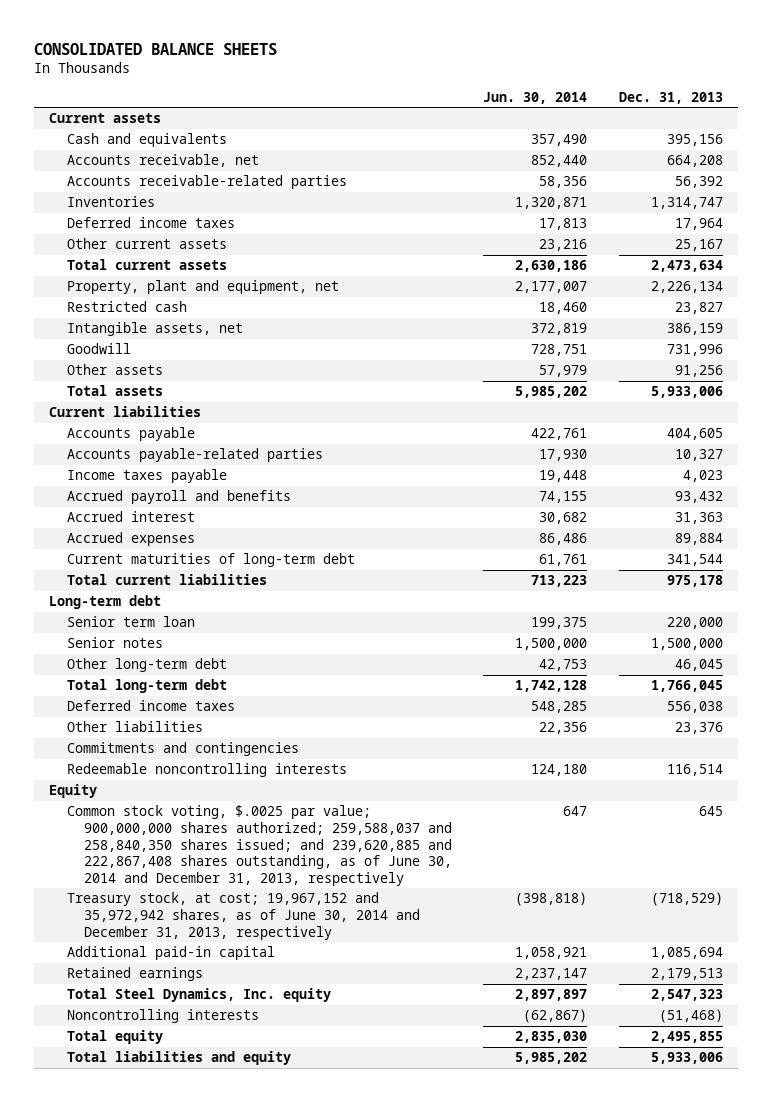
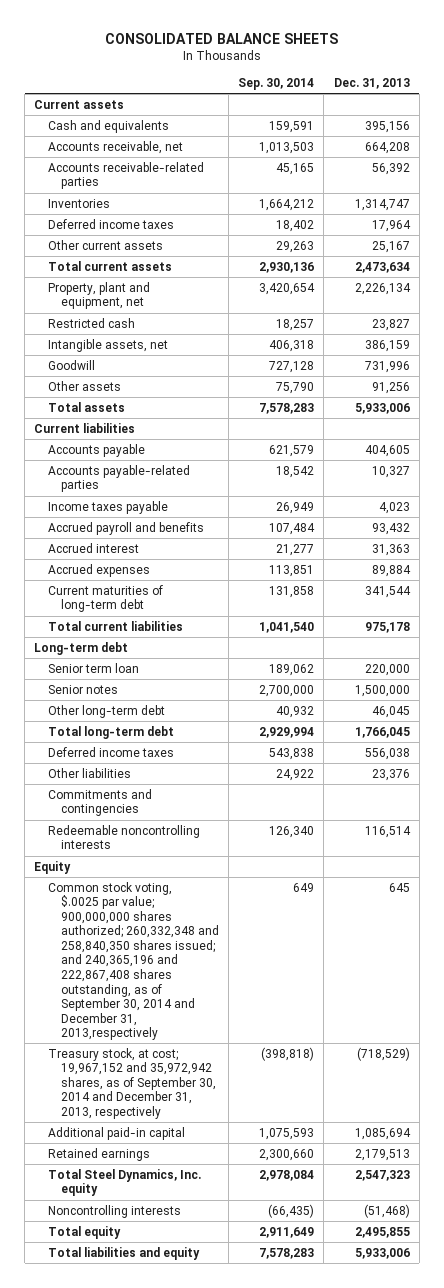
- | Jun. 30, 2014 | Dec. 31, 2013
+ | Sep. 30, 2014 | Dec. 31, 2013
- Common stock voting, $.0025 par value; 900,000,000 shares authorized; 259,588,037 and 258,840,350 shares issued; and 239,620,885 and 222,867,408 shares outstanding, as of June 30, 2014 and December 31, 2013, respectively | 647 | 645
- Treasury stock, at cost; 19,967,152 and 35,972,942 shares, as of June 30, 2014 and December 31, 2013, respectively | (398,818) | (718,529)
+ Common stock voting, $.0025 par value; 900,000,000 shares authorized; 260,332,348 and 258,840,350 shares issued; and 240,365,196 and 222,867,408 shares outstanding, as of September 30, 2014 and December 31, 2013,respectively | 649 | 645
+ Treasury stock, at cost; 19,967,152 and 35,972,942 shares, as of September 30, 2014 and December 31, 2013, respectively | (398,818) | (718,529)

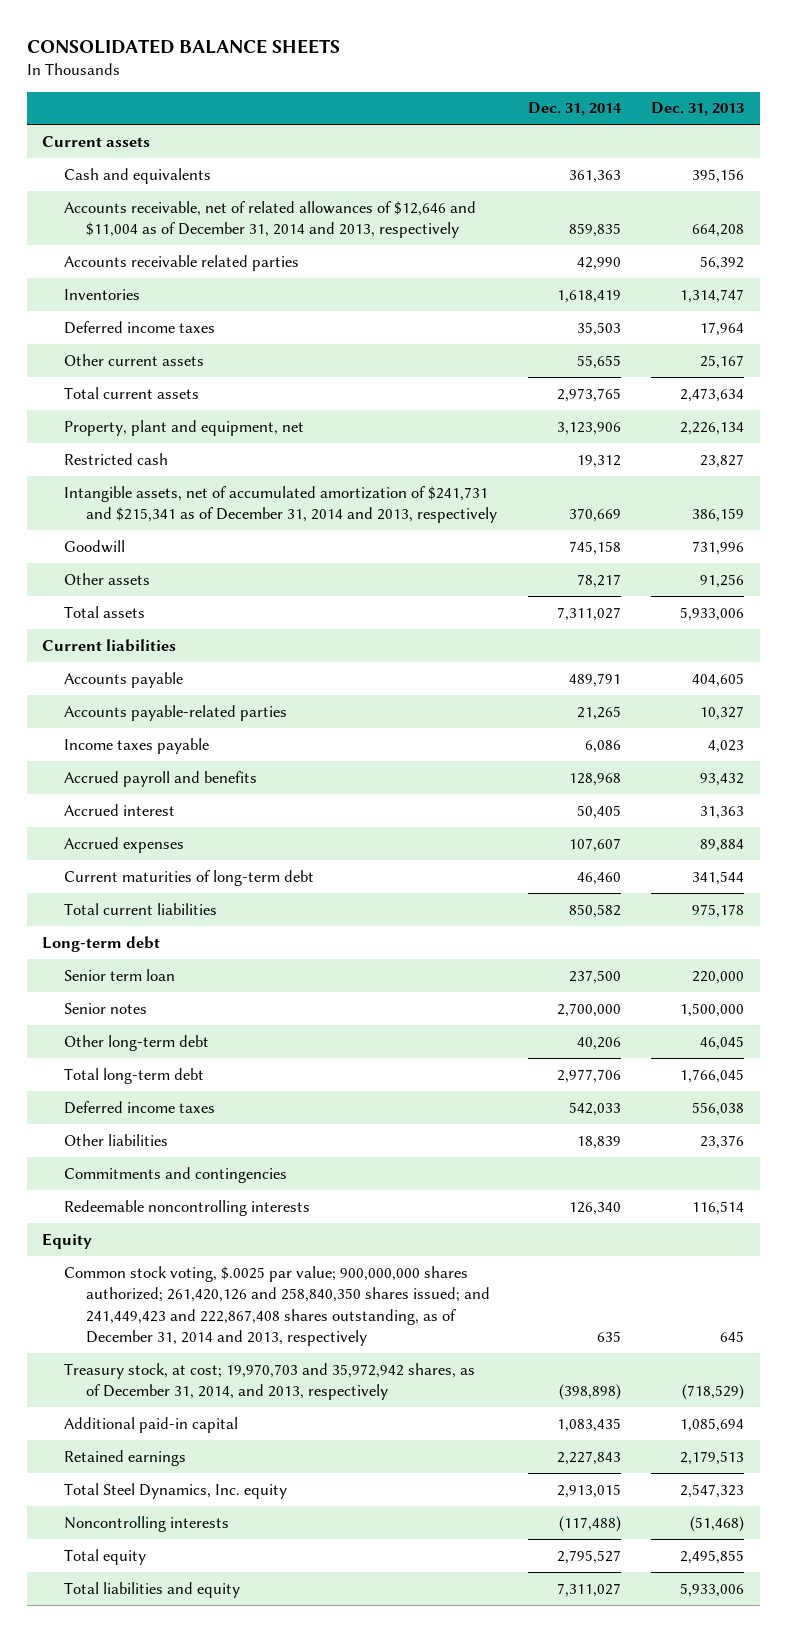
- | Sep. 30, 2014 | Dec. 31, 2013
+ | Dec. 31, 2014 | Dec. 31, 2013
- Accounts receivable, net | 1,013,503 | 664,208
- Accounts receivable-related parties | 45,165 | 56,392
+ Accounts receivable, net of related allowances of $12,646 and $11,004 as of December 31, 2014 and 2013, respectively | 859,835 | 664,208
+ Accounts receivable related parties | 42,990 | 56,392
- Intangible assets, net | 406,318 | 386,159
+ Intangible assets, net of accumulated amortization of $241,731 and $215,341 as of December 31, 2014 and 2013, respectively | 370,669 | 386,159
- Common stock voting, $.0025 par value; 900,000,000 shares authorized; 260,332,348 and 258,840,350 shares issued; and 240,365,196 and 222,867,408 shares outstanding, as of September 30, 2014 and December 31, 2013,respectively | 649 | 645
- Treasury stock, at cost; 19,967,152 and 35,972,942 shares, as of September 30, 2014 and December 31, 2013, respectively | (398,818) | (718,529)
+ Common stock voting, $.0025 par value; 900,000,000 shares authorized; 261,420,126 and 258,840,350 shares issued; and 241,449,423 and 222,867,408 shares outstanding, as of December 31, 2014 and 2013, respectively | 635 | 645
+ Treasury stock, at cost; 19,970,703 and 35,972,942 shares, as of December 31, 2014, and 2013, respectively | (398,898) | (718,529)

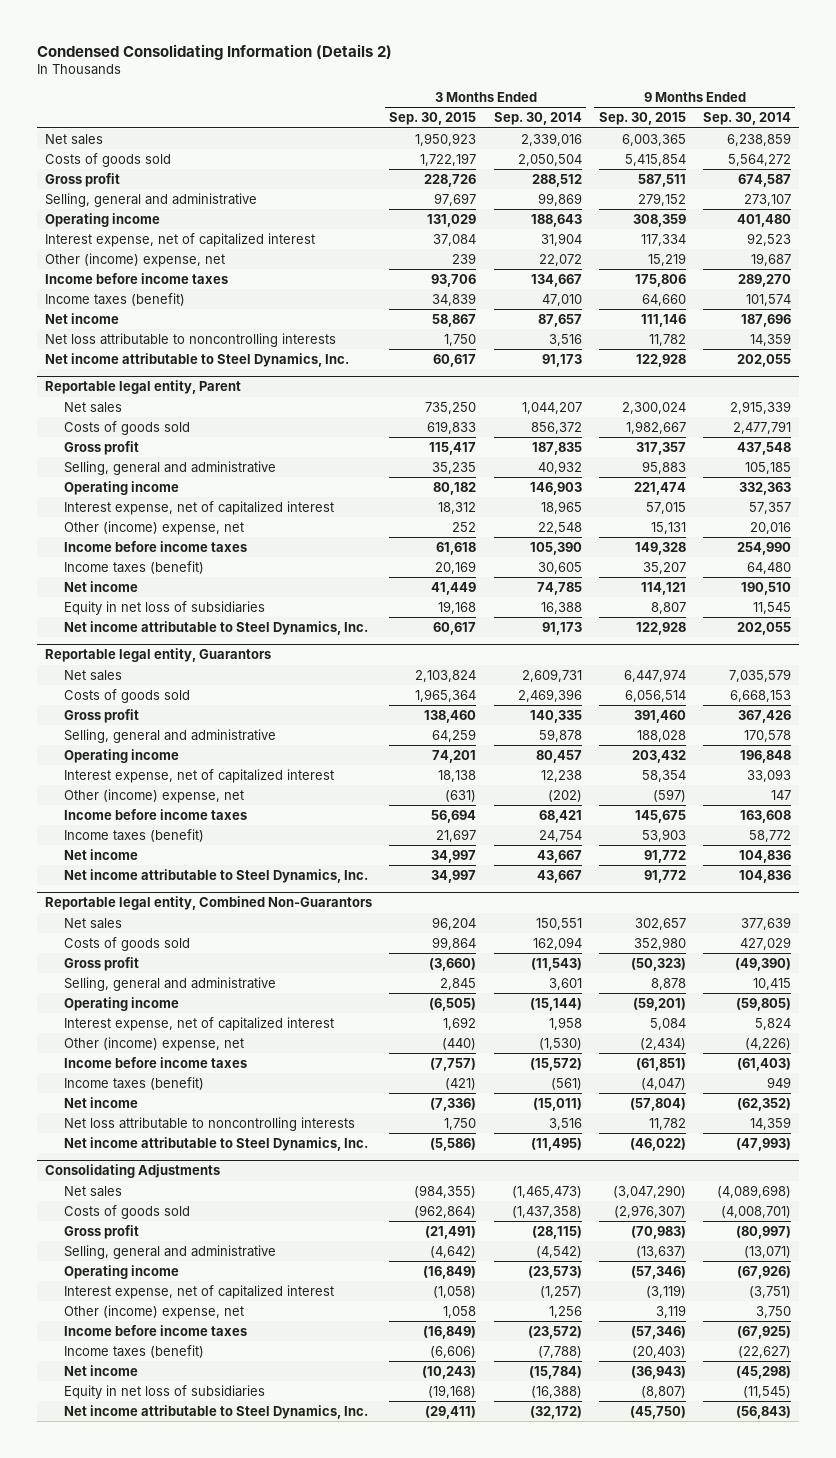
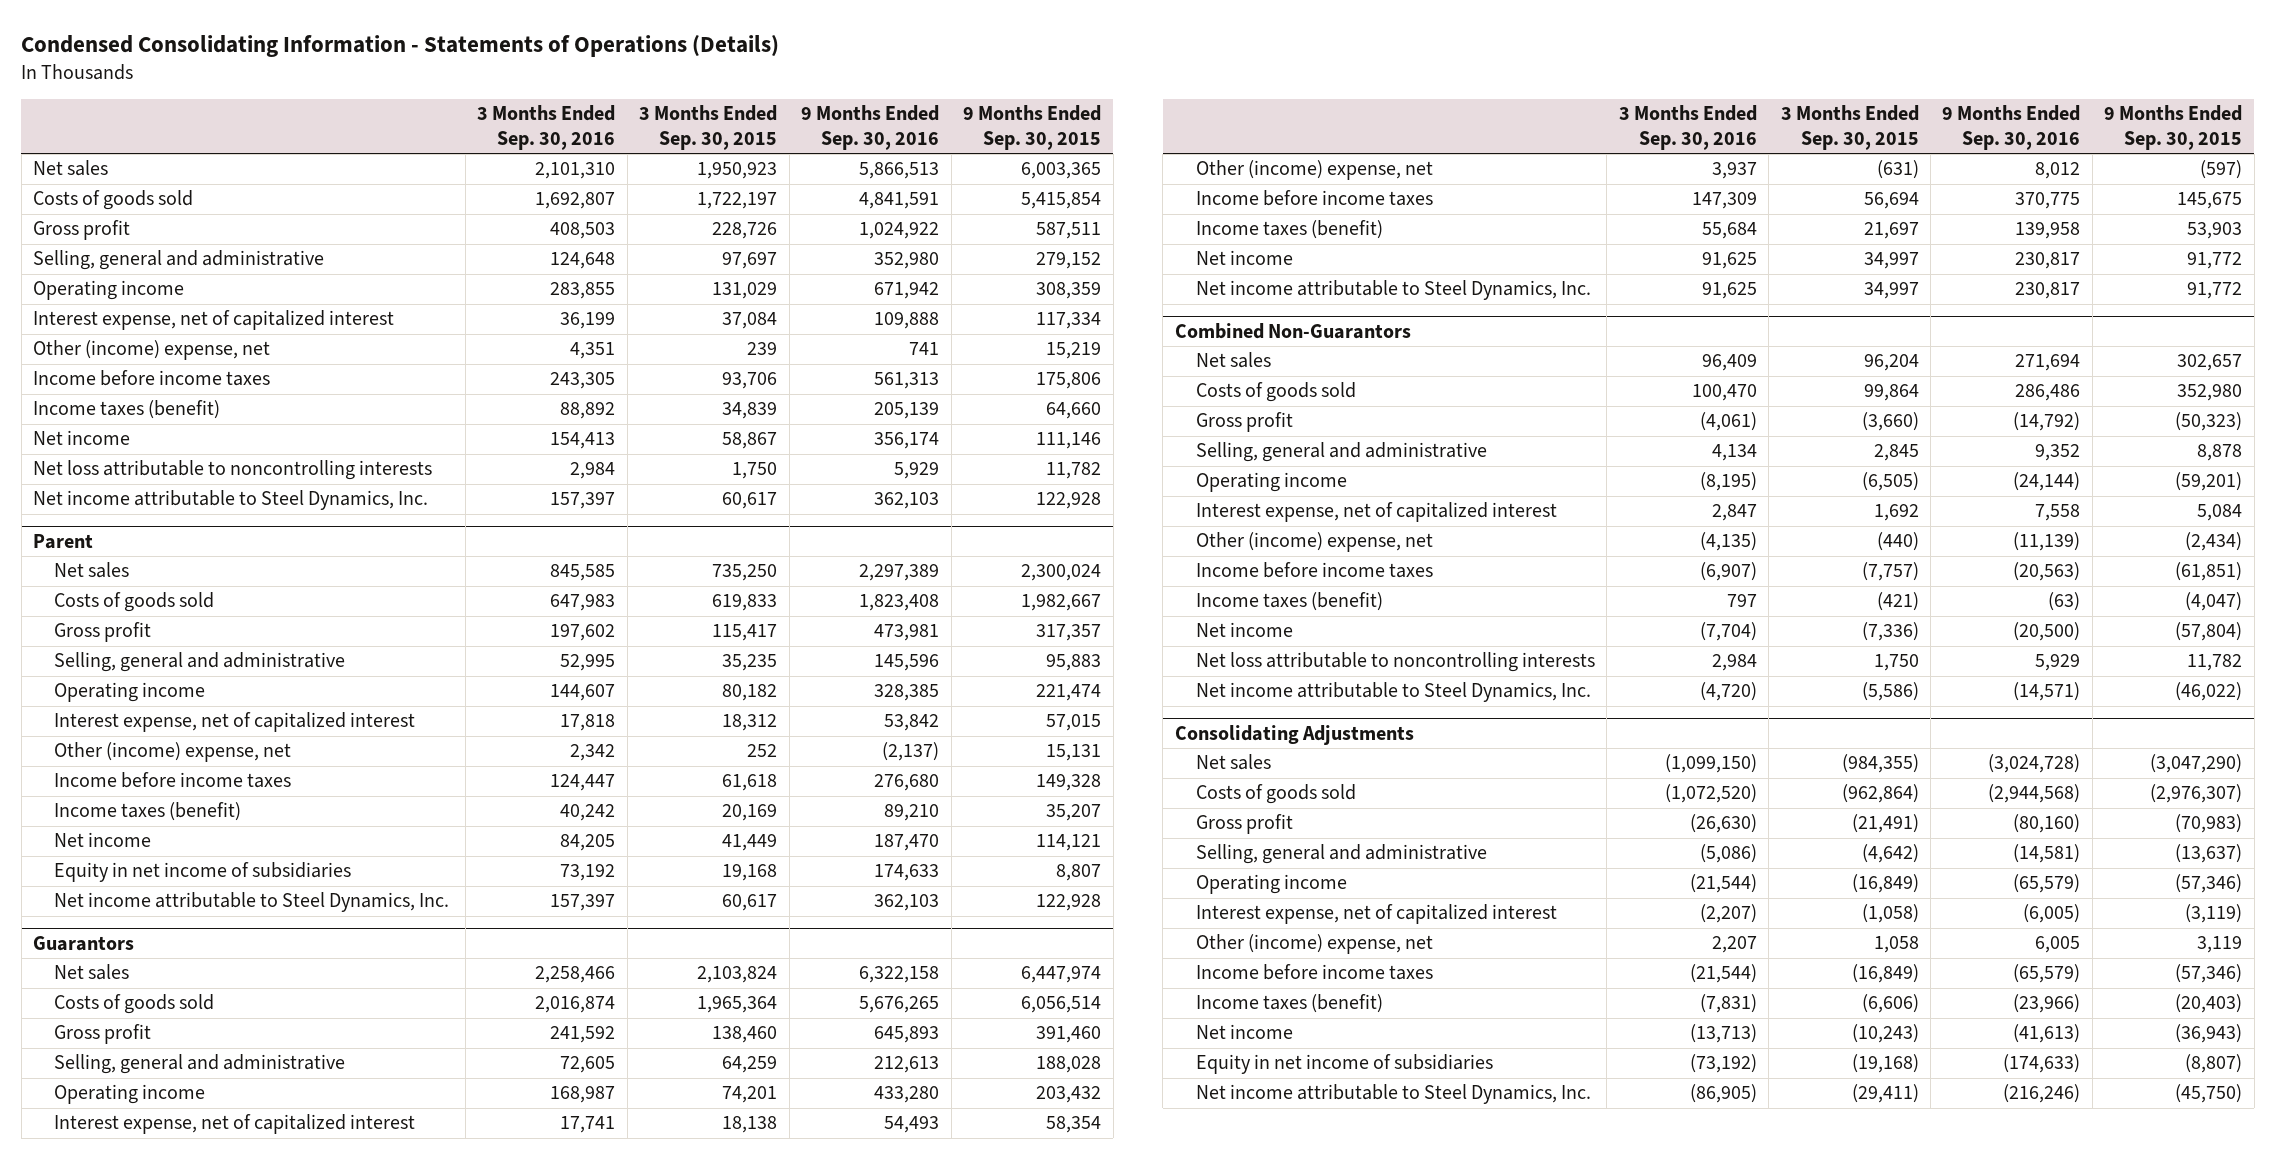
- Condensed Consolidating Information (Details 2)
+ Condensed Consolidating Information - Statements of Operations (Details)
- | 3 Months Ended Sep. 30, 2015 | 3 Months Ended Sep. 30, 2014 | 9 Months Ended Sep. 30, 2015 | 9 Months Ended Sep. 30, 2014
+ | 3 Months Ended Sep. 30, 2016 | 3 Months Ended Sep. 30, 2015 | 9 Months Ended Sep. 30, 2016 | 9 Months Ended Sep. 30, 2015
- Reportable legal entity, Parent
+ Parent
- Equity in net loss of subsidiaries | 19,168 | 16,388 | 8,807 | 11,545
+ Equity in net income of subsidiaries | 73,192 | 19,168 | 174,633 | 8,807
- Reportable legal entity, Guarantors
+ Guarantors
- Reportable legal entity, Combined Non-Guarantors
+ Combined Non-Guarantors
@ Consolidating Adjustments
- Equity in net loss of subsidiaries | (19,168) | (16,388) | (8,807) | (11,545)
+ Equity in net income of subsidiaries | (73,192) | (19,168) | (174,633) | (8,807)

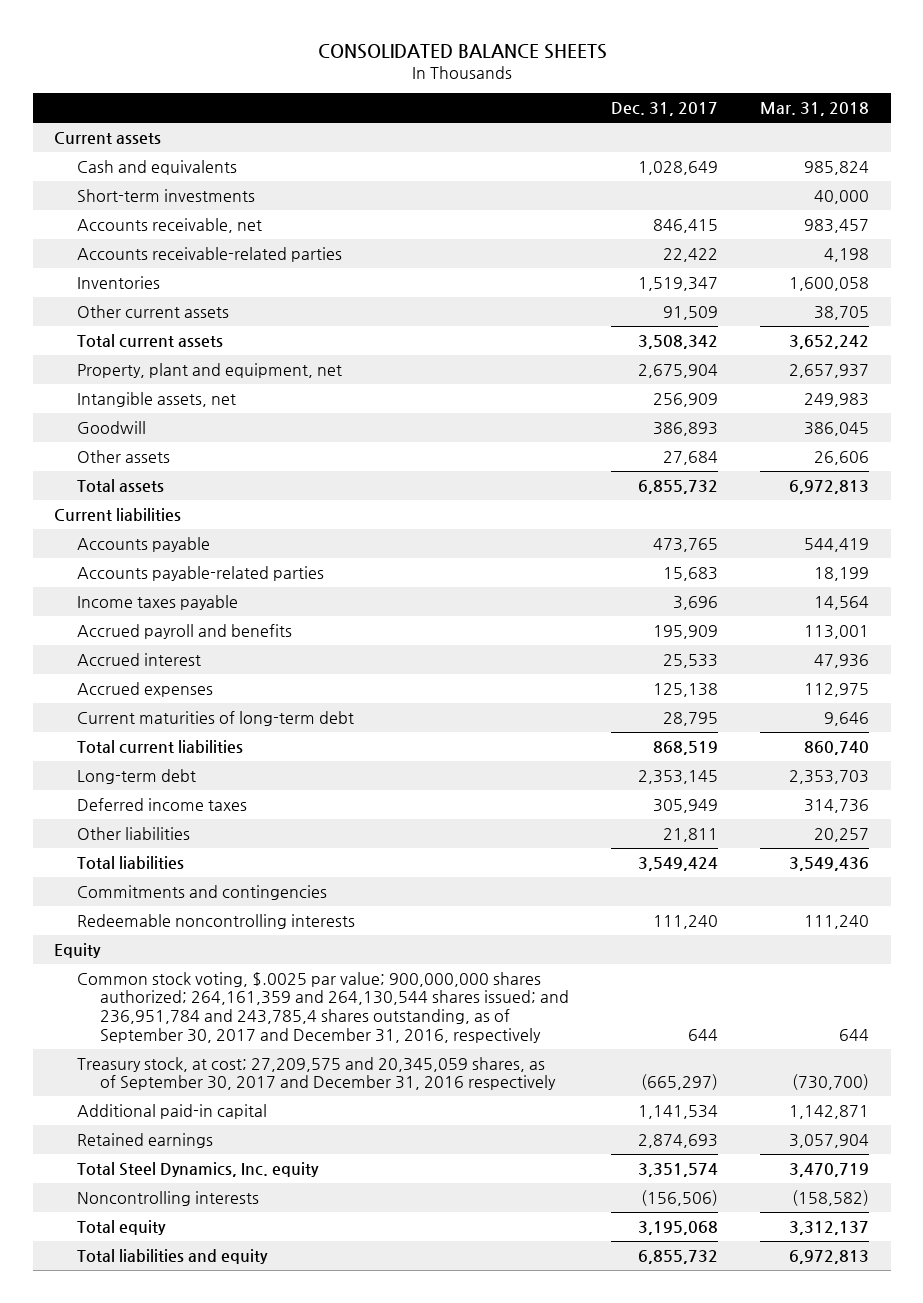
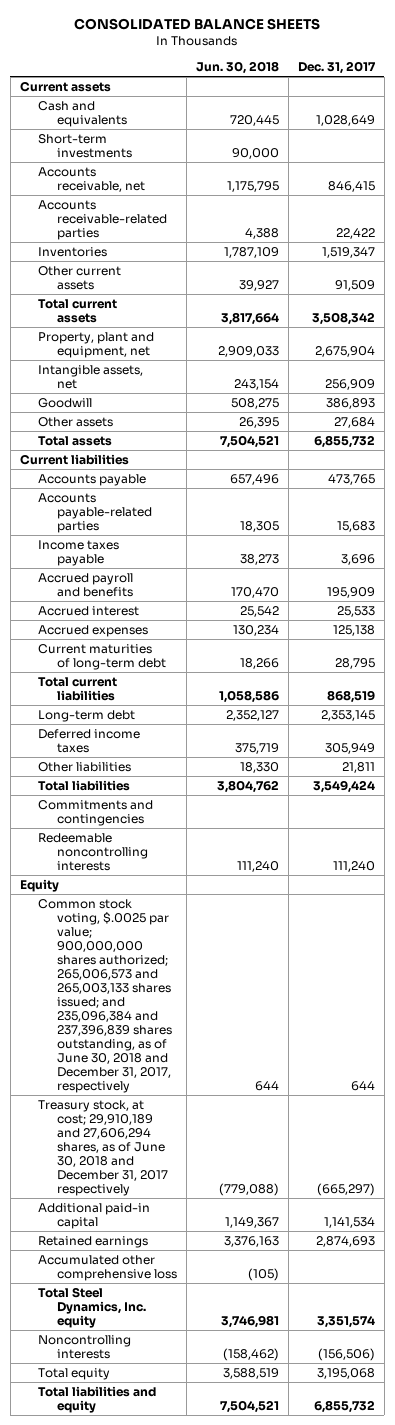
- | Dec. 31, 2017 | Mar. 31, 2018
+ | Jun. 30, 2018 | Dec. 31, 2017
- Common stock voting, $.0025 par value; 900,000,000 shares authorized; 264,161,359 and 264,130,544 shares issued; and 236,951,784 and 243,785,4 shares outstanding, as of September 30, 2017 and December 31, 2016, respectively | 644 | 644
- Treasury stock, at cost; 27,209,575 and 20,345,059 shares, as of September 30, 2017 and December 31, 2016 respectively | (665,297) | (730,700)
+ Common stock voting, $.0025 par value; 900,000,000 shares authorized; 265,006,573 and 265,003,133 shares issued; and 235,096,384 and 237,396,839 shares outstanding, as of June 30, 2018 and December 31, 2017, respectively | 644 | 644
+ Treasury stock, at cost; 29,910,189 and 27,606,294 shares, as of June 30, 2018 and December 31, 2017 respectively | (779,088) | (665,297)
+ Accumulated other comprehensive loss | (105) |

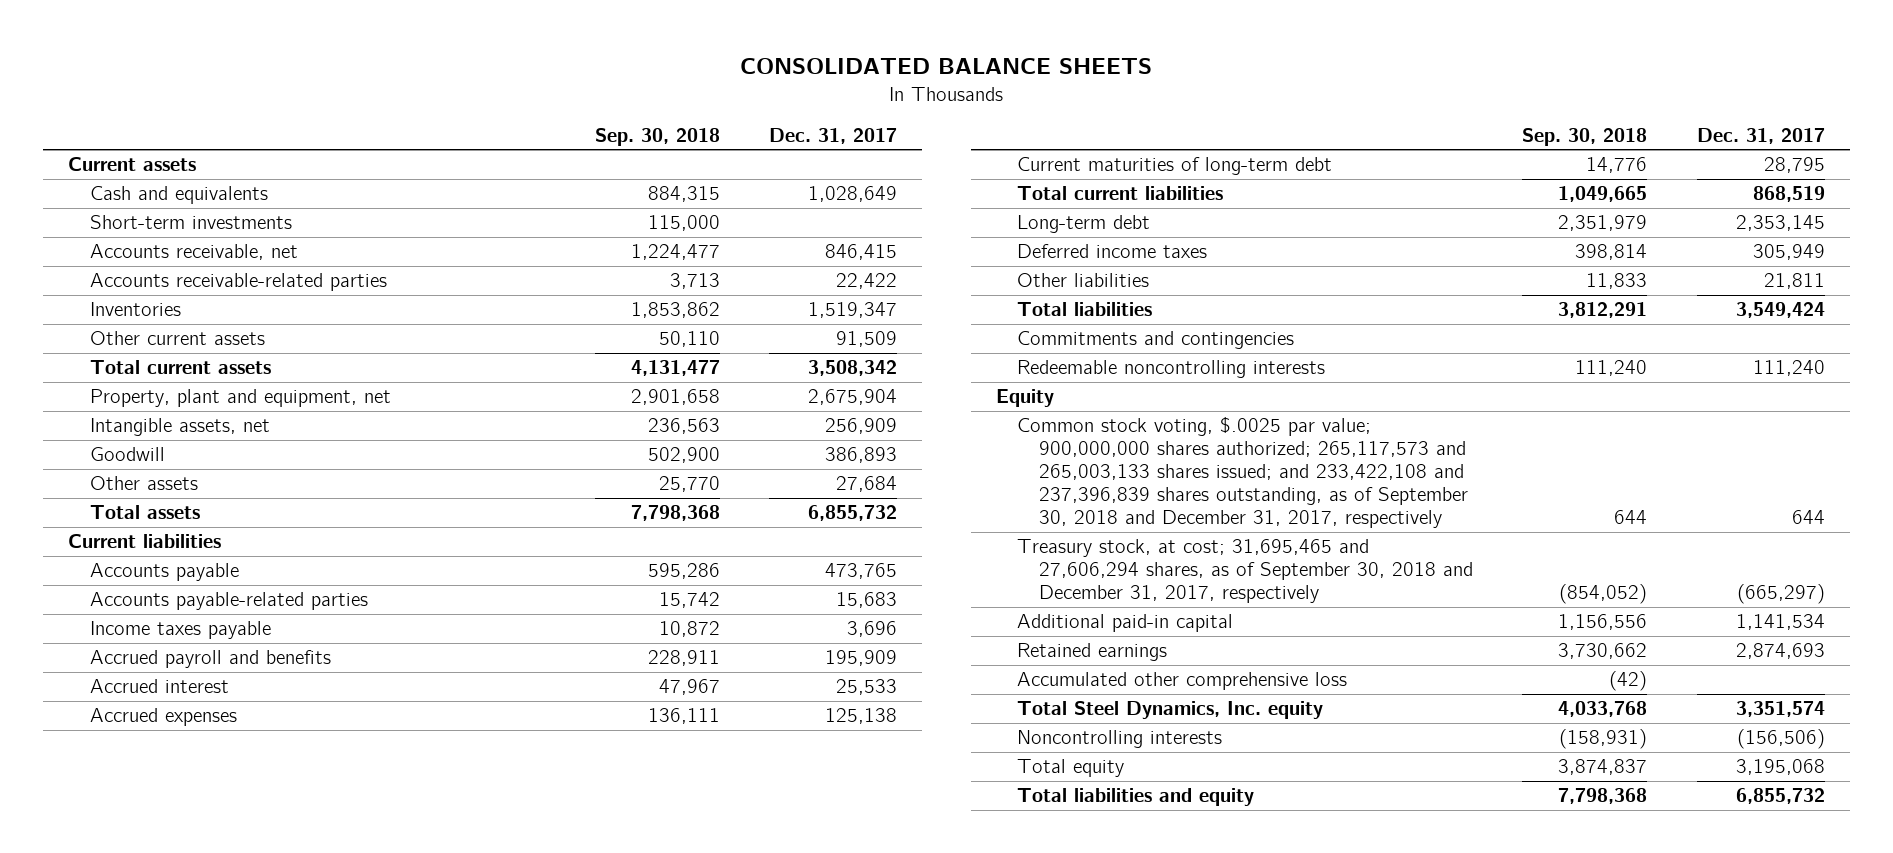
- | Jun. 30, 2018 | Dec. 31, 2017
+ | Sep. 30, 2018 | Dec. 31, 2017
- Common stock voting, $.0025 par value; 900,000,000 shares authorized; 265,006,573 and 265,003,133 shares issued; and 235,096,384 and 237,396,839 shares outstanding, as of June 30, 2018 and December 31, 2017, respectively | 644 | 644
- Treasury stock, at cost; 29,910,189 and 27,606,294 shares, as of June 30, 2018 and December 31, 2017 respectively | (779,088) | (665,297)
+ Common stock voting, $.0025 par value; 900,000,000 shares authorized; 265,117,573 and 265,003,133 shares issued; and 233,422,108 and 237,396,839 shares outstanding, as of September 30, 2018 and December 31, 2017, respectively | 644 | 644
+ Treasury stock, at cost; 31,695,465 and 27,606,294 shares, as of September 30, 2018 and December 31, 2017, respectively | (854,052) | (665,297)

